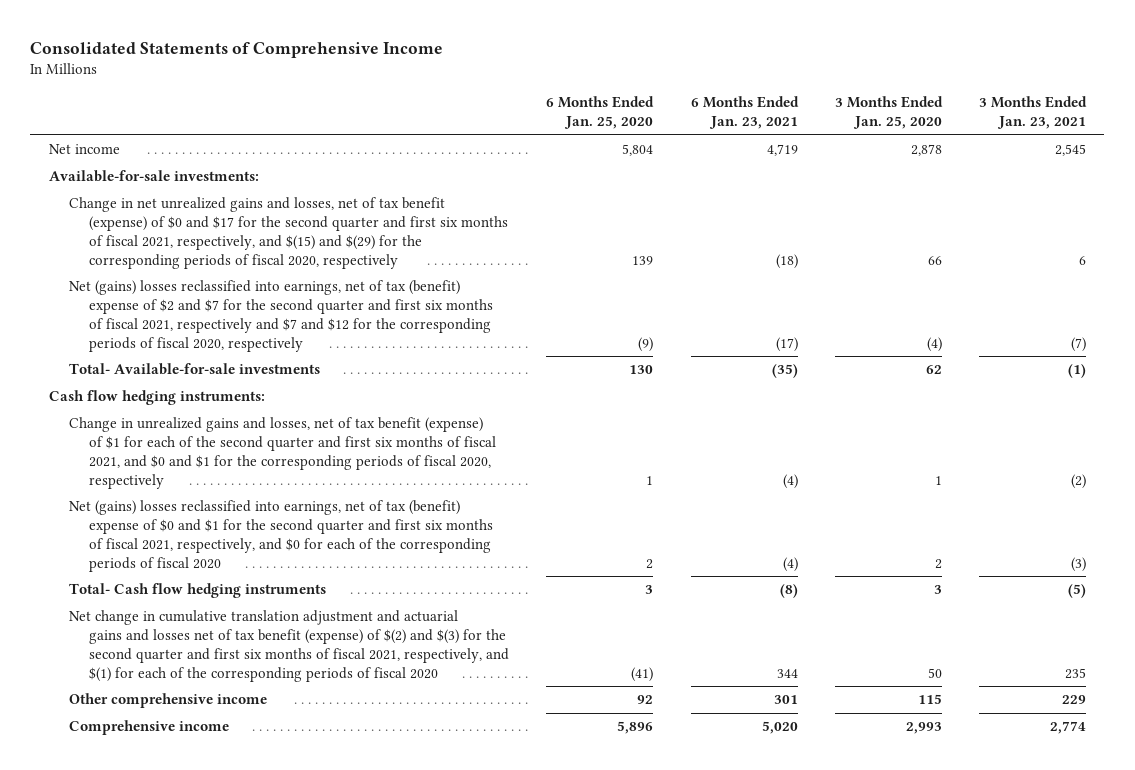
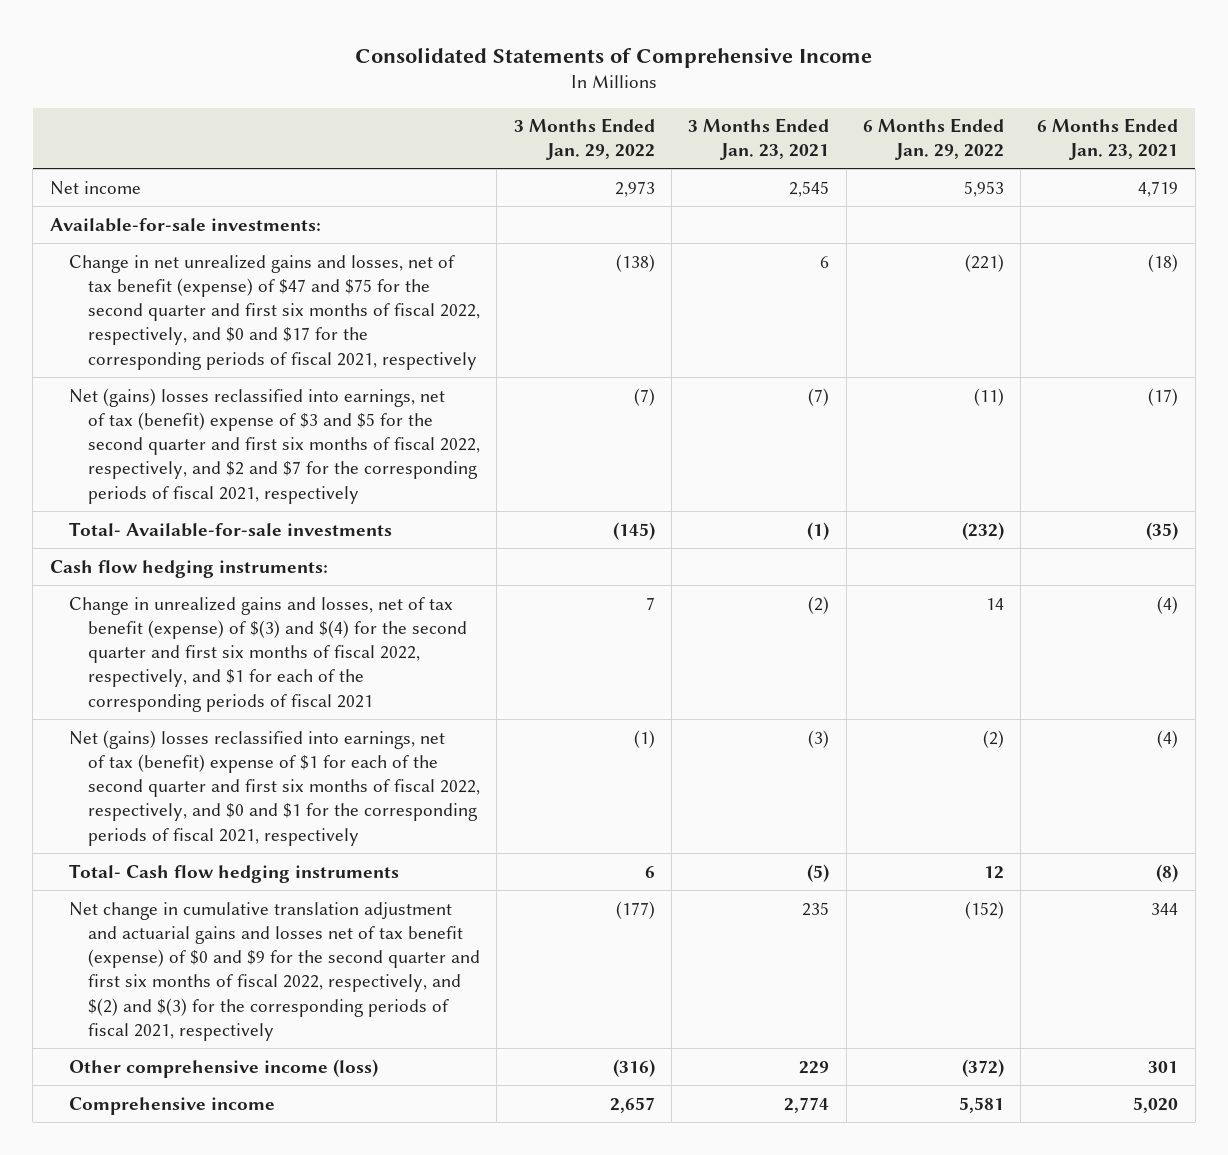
- | 6 Months Ended Jan. 25, 2020 | 6 Months Ended Jan. 23, 2021 | 3 Months Ended Jan. 25, 2020 | 3 Months Ended Jan. 23, 2021
+ | 3 Months Ended Jan. 29, 2022 | 3 Months Ended Jan. 23, 2021 | 6 Months Ended Jan. 29, 2022 | 6 Months Ended Jan. 23, 2021
- Change in net unrealized gains and losses, net of tax benefit (expense) of $0 and $17 for the second quarter and first six months of fiscal 2021, respectively, and $(15) and $(29) for the corresponding periods of fiscal 2020, respectively | 139 | (18) | 66 | 6
- Net (gains) losses reclassified into earnings, net of tax (benefit) expense of $2 and $7 for the second quarter and first six months of fiscal 2021, respectively and $7 and $12 for the corresponding periods of fiscal 2020, respectively | (9) | (17) | (4) | (7)
+ Change in net unrealized gains and losses, net of tax benefit (expense) of $47 and $75 for the second quarter and first six months of fiscal 2022, respectively, and $0 and $17 for the corresponding periods of fiscal 2021, respectively | (138) | 6 | (221) | (18)
+ Net (gains) losses reclassified into earnings, net of tax (benefit) expense of $3 and $5 for the second quarter and first six months of fiscal 2022, respectively, and $2 and $7 for the corresponding periods of fiscal 2021, respectively | (7) | (7) | (11) | (17)
- Change in unrealized gains and losses, net of tax benefit (expense) of $1 for each of the second quarter and first six months of fiscal 2021, and $0 and $1 for the corresponding periods of fiscal 2020, respectively | 1 | (4) | 1 | (2)
- Net (gains) losses reclassified into earnings, net of tax (benefit) expense of $0 and $1 for the second quarter and first six months of fiscal 2021, respectively, and $0 for each of the corresponding periods of fiscal 2020 | 2 | (4) | 2 | (3)
+ Change in unrealized gains and losses, net of tax benefit (expense) of $(3) and $(4) for the second quarter and first six months of fiscal 2022, respectively, and $1 for each of the corresponding periods of fiscal 2021 | 7 | (2) | 14 | (4)
+ Net (gains) losses reclassified into earnings, net of tax (benefit) expense of $1 for each of the second quarter and first six months of fiscal 2022, respectively, and $0 and $1 for the corresponding periods of fiscal 2021, respectively | (1) | (3) | (2) | (4)
- Net change in cumulative translation adjustment and actuarial gains and losses net of tax benefit (expense) of $(2) and $(3) for the second quarter and first six months of fiscal 2021, respectively, and $(1) for each of the corresponding periods of fiscal 2020 | (41) | 344 | 50 | 235
- Other comprehensive income | 92 | 301 | 115 | 229
+ Net change in cumulative translation adjustment and actuarial gains and losses net of tax benefit (expense) of $0 and $9 for the second quarter and first six months of fiscal 2022, respectively, and $(2) and $(3) for the corresponding periods of fiscal 2021, respectively | (177) | 235 | (152) | 344
+ Other comprehensive income (loss) | (316) | 229 | (372) | 301

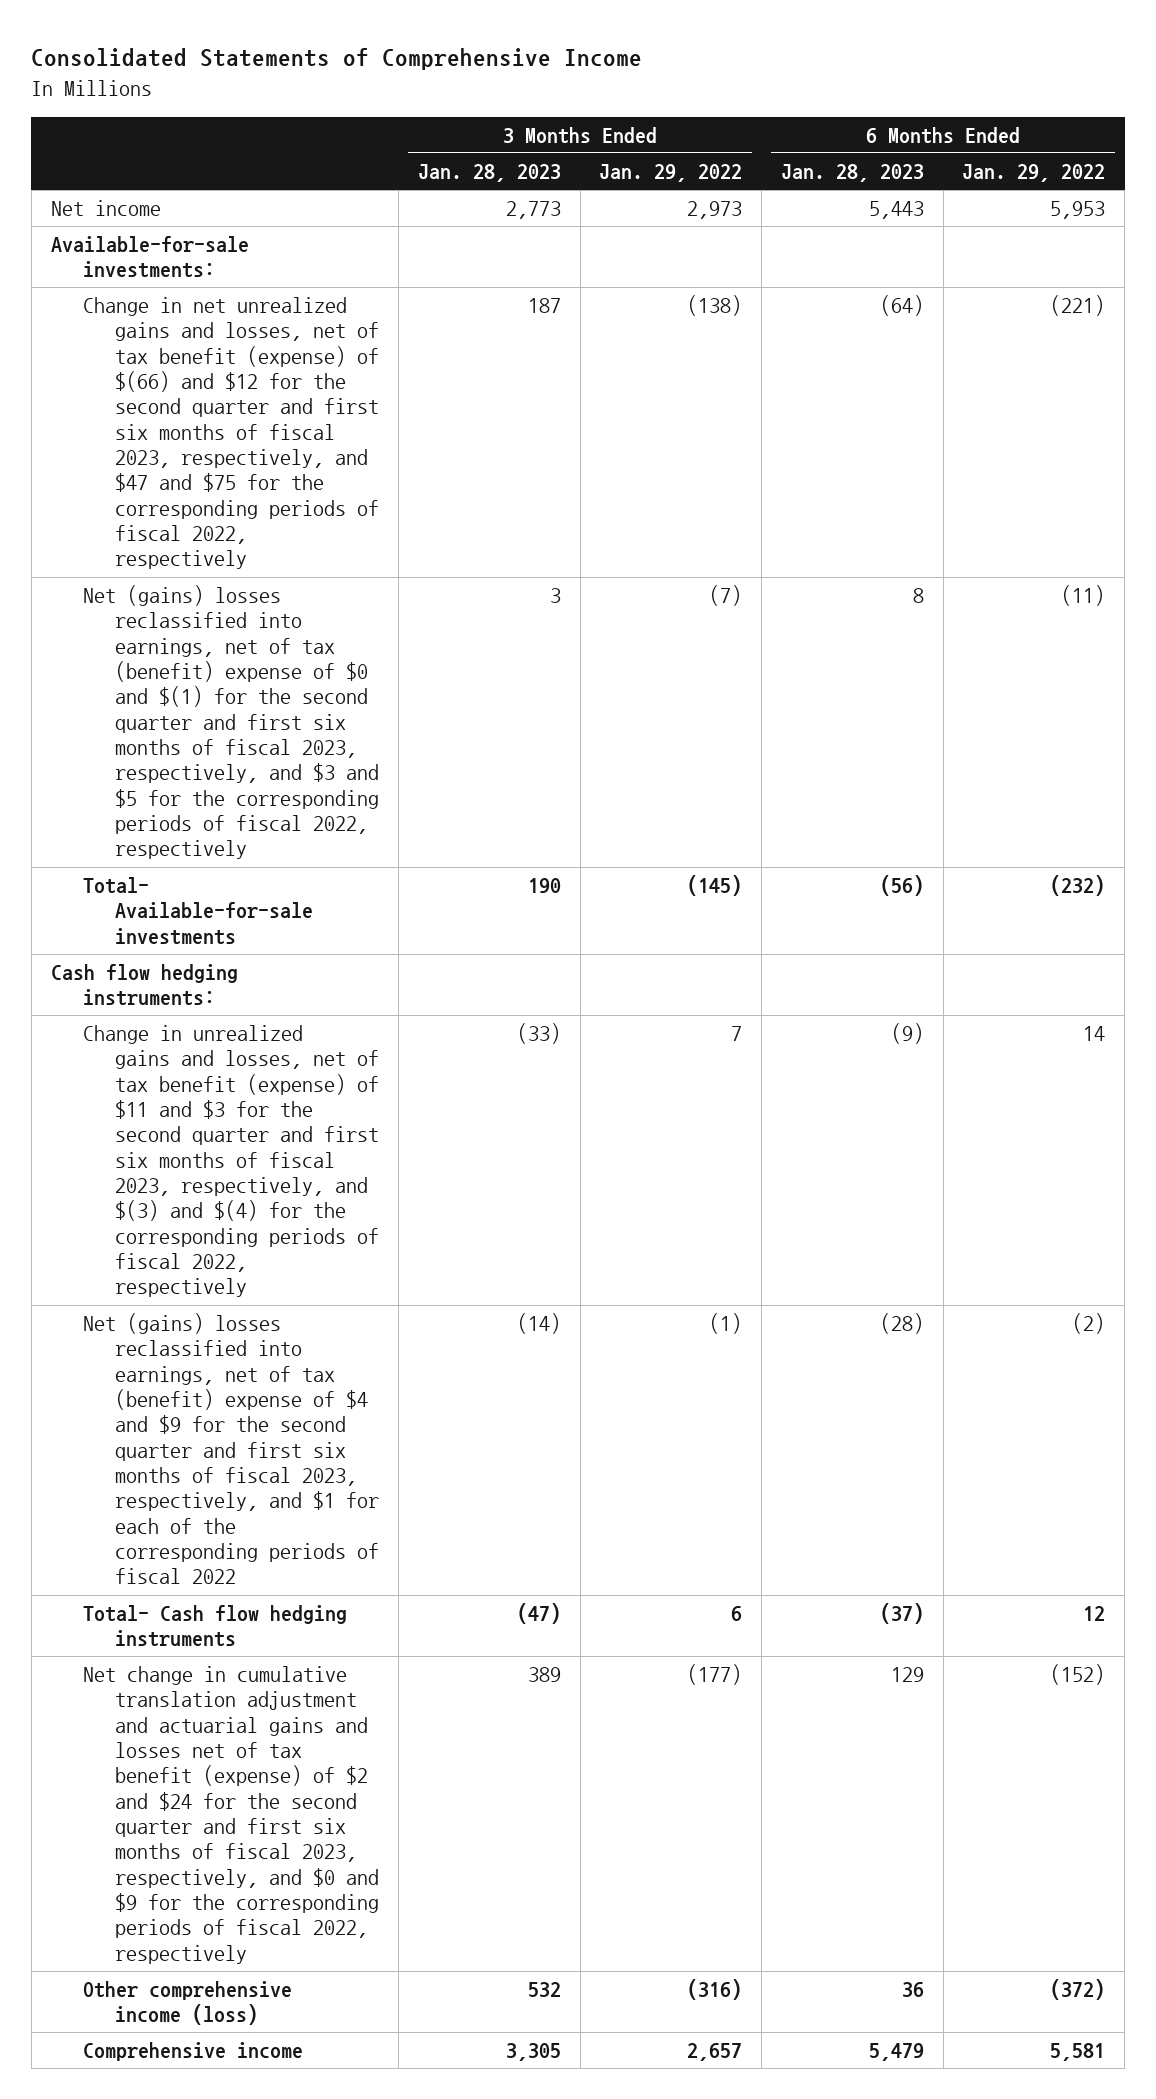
- | 3 Months Ended Jan. 29, 2022 | 3 Months Ended Jan. 23, 2021 | 6 Months Ended Jan. 29, 2022 | 6 Months Ended Jan. 23, 2021
+ | 3 Months Ended Jan. 28, 2023 | 3 Months Ended Jan. 29, 2022 | 6 Months Ended Jan. 28, 2023 | 6 Months Ended Jan. 29, 2022
- Change in net unrealized gains and losses, net of tax benefit (expense) of $47 and $75 for the second quarter and first six months of fiscal 2022, respectively, and $0 and $17 for the corresponding periods of fiscal 2021, respectively | (138) | 6 | (221) | (18)
- Net (gains) losses reclassified into earnings, net of tax (benefit) expense of $3 and $5 for the second quarter and first six months of fiscal 2022, respectively, and $2 and $7 for the corresponding periods of fiscal 2021, respectively | (7) | (7) | (11) | (17)
+ Change in net unrealized gains and losses, net of tax benefit (expense) of $(66) and $12 for the second quarter and first six months of fiscal 2023, respectively, and $47 and $75 for the corresponding periods of fiscal 2022, respectively | 187 | (138) | (64) | (221)
+ Net (gains) losses reclassified into earnings, net of tax (benefit) expense of $0 and $(1) for the second quarter and first six months of fiscal 2023, respectively, and $3 and $5 for the corresponding periods of fiscal 2022, respectively | 3 | (7) | 8 | (11)
- Change in unrealized gains and losses, net of tax benefit (expense) of $(3) and $(4) for the second quarter and first six months of fiscal 2022, respectively, and $1 for each of the corresponding periods of fiscal 2021 | 7 | (2) | 14 | (4)
- Net (gains) losses reclassified into earnings, net of tax (benefit) expense of $1 for each of the second quarter and first six months of fiscal 2022, respectively, and $0 and $1 for the corresponding periods of fiscal 2021, respectively | (1) | (3) | (2) | (4)
+ Change in unrealized gains and losses, net of tax benefit (expense) of $11 and $3 for the second quarter and first six months of fiscal 2023, respectively, and $(3) and $(4) for the corresponding periods of fiscal 2022, respectively | (33) | 7 | (9) | 14
+ Net (gains) losses reclassified into earnings, net of tax (benefit) expense of $4 and $9 for the second quarter and first six months of fiscal 2023, respectively, and $1 for each of the corresponding periods of fiscal 2022 | (14) | (1) | (28) | (2)
- Net change in cumulative translation adjustment and actuarial gains and losses net of tax benefit (expense) of $0 and $9 for the second quarter and first six months of fiscal 2022, respectively, and $(2) and $(3) for the corresponding periods of fiscal 2021, respectively | (177) | 235 | (152) | 344
+ Net change in cumulative translation adjustment and actuarial gains and losses net of tax benefit (expense) of $2 and $24 for the second quarter and first six months of fiscal 2023, respectively, and $0 and $9 for the corresponding periods of fiscal 2022, respectively | 389 | (177) | 129 | (152)

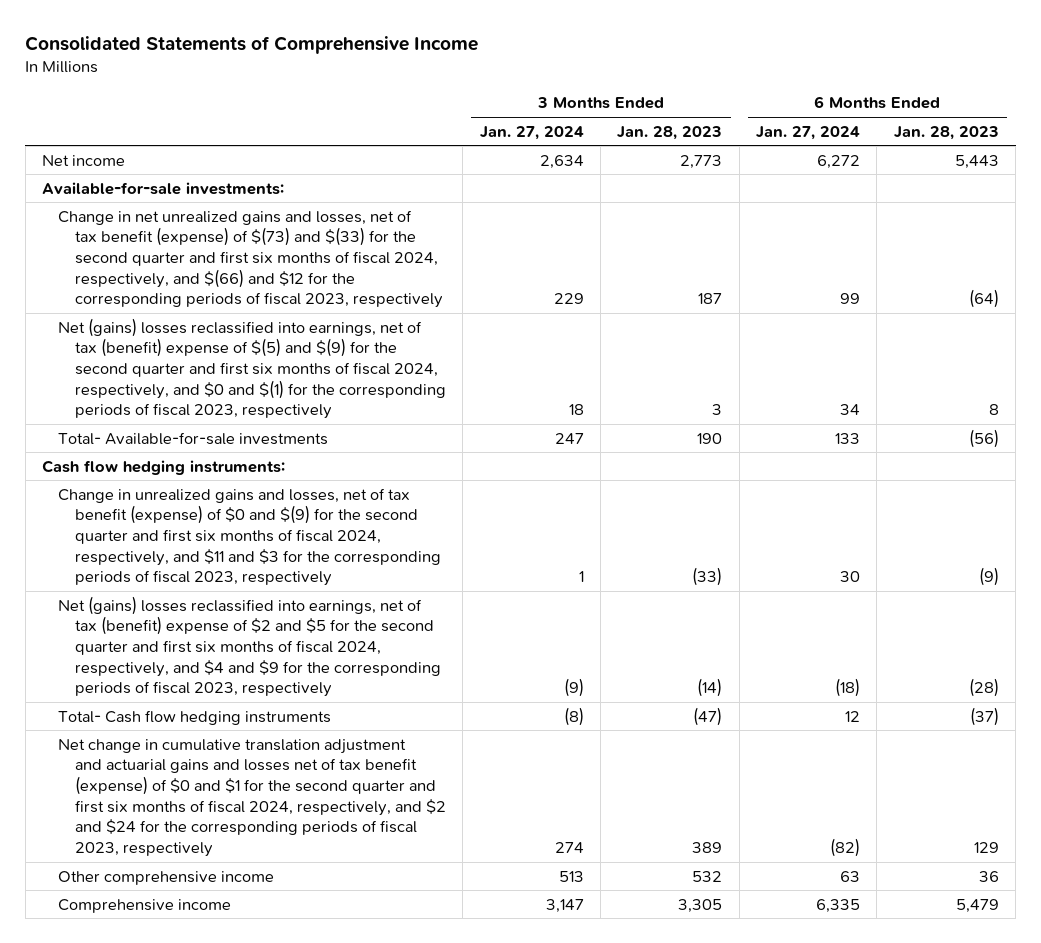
- | 3 Months Ended Jan. 28, 2023 | 3 Months Ended Jan. 29, 2022 | 6 Months Ended Jan. 28, 2023 | 6 Months Ended Jan. 29, 2022
+ | 3 Months Ended Jan. 27, 2024 | 3 Months Ended Jan. 28, 2023 | 6 Months Ended Jan. 27, 2024 | 6 Months Ended Jan. 28, 2023
- Change in net unrealized gains and losses, net of tax benefit (expense) of $(66) and $12 for the second quarter and first six months of fiscal 2023, respectively, and $47 and $75 for the corresponding periods of fiscal 2022, respectively | 187 | (138) | (64) | (221)
- Net (gains) losses reclassified into earnings, net of tax (benefit) expense of $0 and $(1) for the second quarter and first six months of fiscal 2023, respectively, and $3 and $5 for the corresponding periods of fiscal 2022, respectively | 3 | (7) | 8 | (11)
+ Change in net unrealized gains and losses, net of tax benefit (expense) of $(73) and $(33) for the second quarter and first six months of fiscal 2024, respectively, and $(66) and $12 for the corresponding periods of fiscal 2023, respectively | 229 | 187 | 99 | (64)
+ Net (gains) losses reclassified into earnings, net of tax (benefit) expense of $(5) and $(9) for the second quarter and first six months of fiscal 2024, respectively, and $0 and $(1) for the corresponding periods of fiscal 2023, respectively | 18 | 3 | 34 | 8
- Change in unrealized gains and losses, net of tax benefit (expense) of $11 and $3 for the second quarter and first six months of fiscal 2023, respectively, and $(3) and $(4) for the corresponding periods of fiscal 2022, respectively | (33) | 7 | (9) | 14
- Net (gains) losses reclassified into earnings, net of tax (benefit) expense of $4 and $9 for the second quarter and first six months of fiscal 2023, respectively, and $1 for each of the corresponding periods of fiscal 2022 | (14) | (1) | (28) | (2)
+ Change in unrealized gains and losses, net of tax benefit (expense) of $0 and $(9) for the second quarter and first six months of fiscal 2024, respectively, and $11 and $3 for the corresponding periods of fiscal 2023, respectively | 1 | (33) | 30 | (9)
+ Net (gains) losses reclassified into earnings, net of tax (benefit) expense of $2 and $5 for the second quarter and first six months of fiscal 2024, respectively, and $4 and $9 for the corresponding periods of fiscal 2023, respectively | (9) | (14) | (18) | (28)
- Net change in cumulative translation adjustment and actuarial gains and losses net of tax benefit (expense) of $2 and $24 for the second quarter and first six months of fiscal 2023, respectively, and $0 and $9 for the corresponding periods of fiscal 2022, respectively | 389 | (177) | 129 | (152)
- Other comprehensive income (loss) | 532 | (316) | 36 | (372)
+ Net change in cumulative translation adjustment and actuarial gains and losses net of tax benefit (expense) of $0 and $1 for the second quarter and first six months of fiscal 2024, respectively, and $2 and $24 for the corresponding periods of fiscal 2023, respectively | 274 | 389 | (82) | 129
+ Other comprehensive income | 513 | 532 | 63 | 36

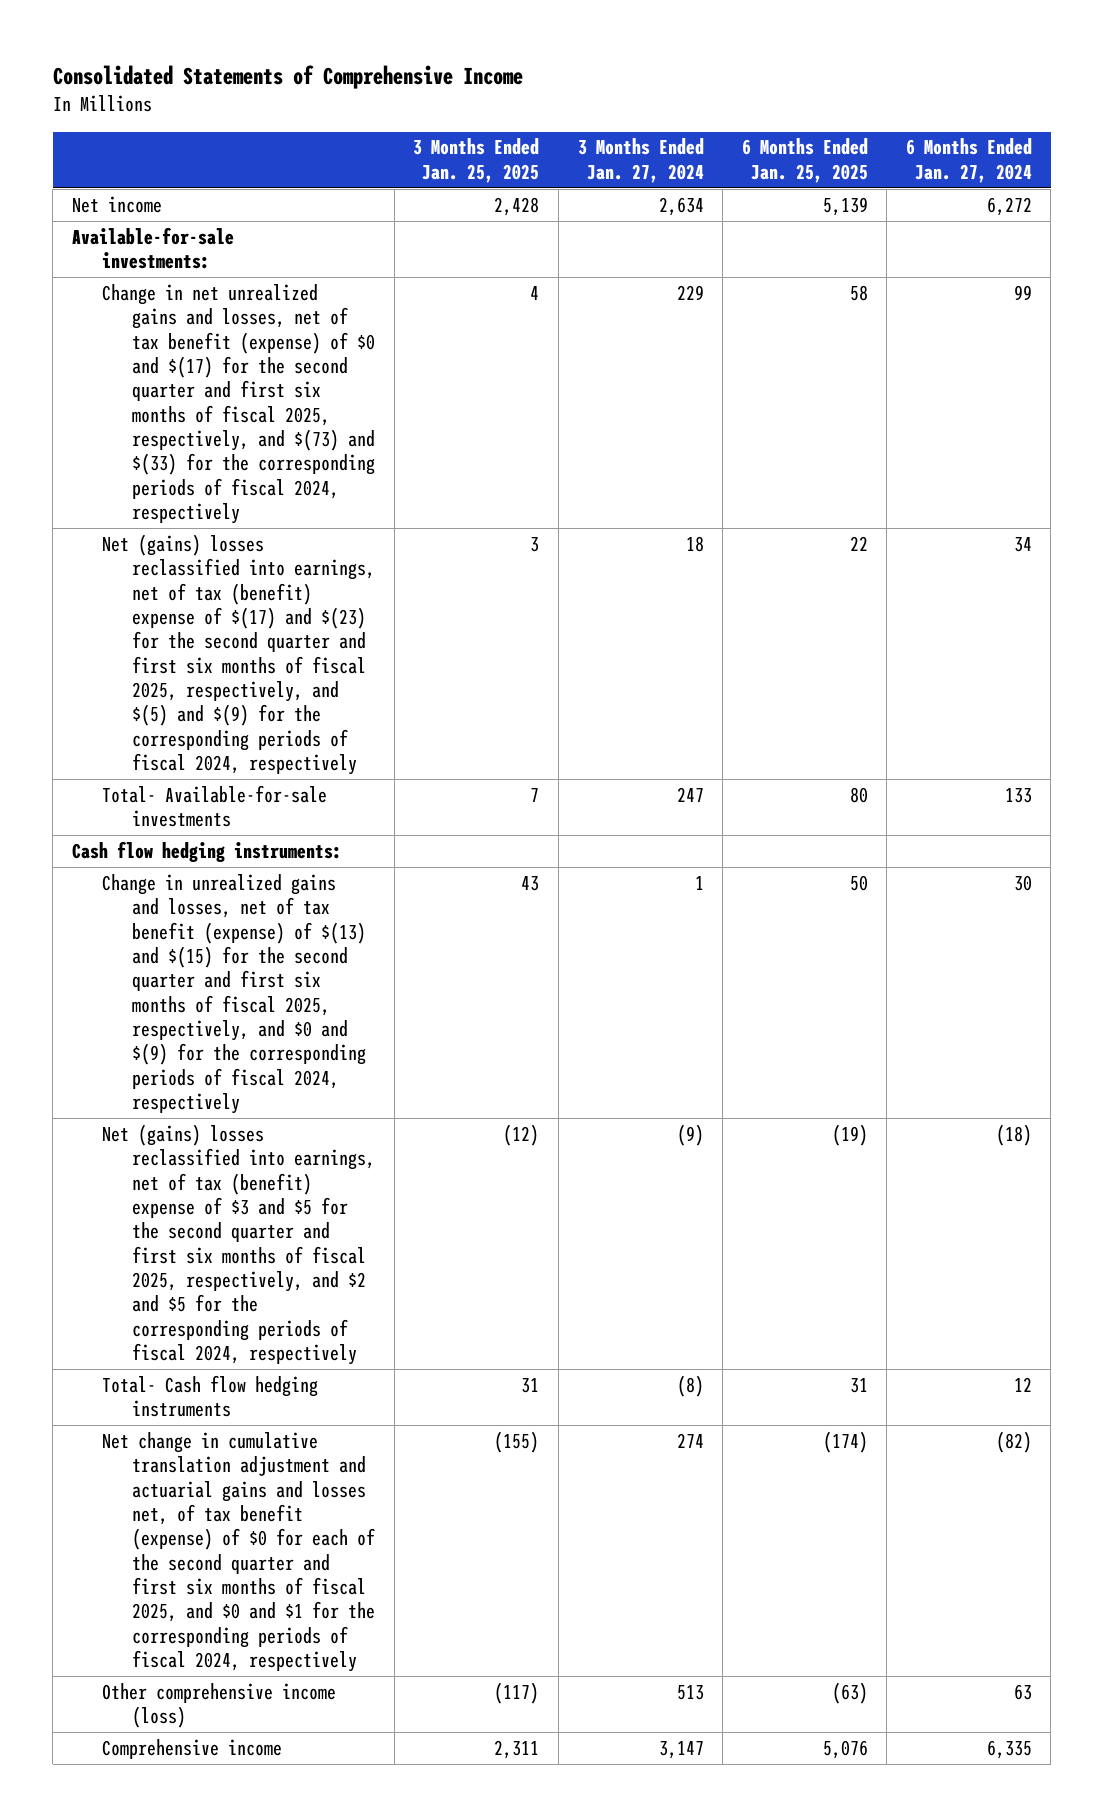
- | 3 Months Ended Jan. 27, 2024 | 3 Months Ended Jan. 28, 2023 | 6 Months Ended Jan. 27, 2024 | 6 Months Ended Jan. 28, 2023
+ | 3 Months Ended Jan. 25, 2025 | 3 Months Ended Jan. 27, 2024 | 6 Months Ended Jan. 25, 2025 | 6 Months Ended Jan. 27, 2024
- Change in net unrealized gains and losses, net of tax benefit (expense) of $(73) and $(33) for the second quarter and first six months of fiscal 2024, respectively, and $(66) and $12 for the corresponding periods of fiscal 2023, respectively | 229 | 187 | 99 | (64)
- Net (gains) losses reclassified into earnings, net of tax (benefit) expense of $(5) and $(9) for the second quarter and first six months of fiscal 2024, respectively, and $0 and $(1) for the corresponding periods of fiscal 2023, respectively | 18 | 3 | 34 | 8
+ Change in net unrealized gains and losses, net of tax benefit (expense) of $0 and $(17) for the second quarter and first six months of fiscal 2025, respectively, and $(73) and $(33) for the corresponding periods of fiscal 2024, respectively | 4 | 229 | 58 | 99
+ Net (gains) losses reclassified into earnings, net of tax (benefit) expense of $(17) and $(23) for the second quarter and first six months of fiscal 2025, respectively, and $(5) and $(9) for the corresponding periods of fiscal 2024, respectively | 3 | 18 | 22 | 34
- Change in unrealized gains and losses, net of tax benefit (expense) of $0 and $(9) for the second quarter and first six months of fiscal 2024, respectively, and $11 and $3 for the corresponding periods of fiscal 2023, respectively | 1 | (33) | 30 | (9)
- Net (gains) losses reclassified into earnings, net of tax (benefit) expense of $2 and $5 for the second quarter and first six months of fiscal 2024, respectively, and $4 and $9 for the corresponding periods of fiscal 2023, respectively | (9) | (14) | (18) | (28)
+ Change in unrealized gains and losses, net of tax benefit (expense) of $(13) and $(15) for the second quarter and first six months of fiscal 2025, respectively, and $0 and $(9) for the corresponding periods of fiscal 2024, respectively | 43 | 1 | 50 | 30
+ Net (gains) losses reclassified into earnings, net of tax (benefit) expense of $3 and $5 for the second quarter and first six months of fiscal 2025, respectively, and $2 and $5 for the corresponding periods of fiscal 2024, respectively | (12) | (9) | (19) | (18)
- Net change in cumulative translation adjustment and actuarial gains and losses net of tax benefit (expense) of $0 and $1 for the second quarter and first six months of fiscal 2024, respectively, and $2 and $24 for the corresponding periods of fiscal 2023, respectively | 274 | 389 | (82) | 129
- Other comprehensive income | 513 | 532 | 63 | 36
+ Net change in cumulative translation adjustment and actuarial gains and losses net, of tax benefit (expense) of $0 for each of the second quarter and first six months of fiscal 2025, and $0 and $1 for the corresponding periods of fiscal 2024, respectively | (155) | 274 | (174) | (82)
+ Other comprehensive income (loss) | (117) | 513 | (63) | 63

